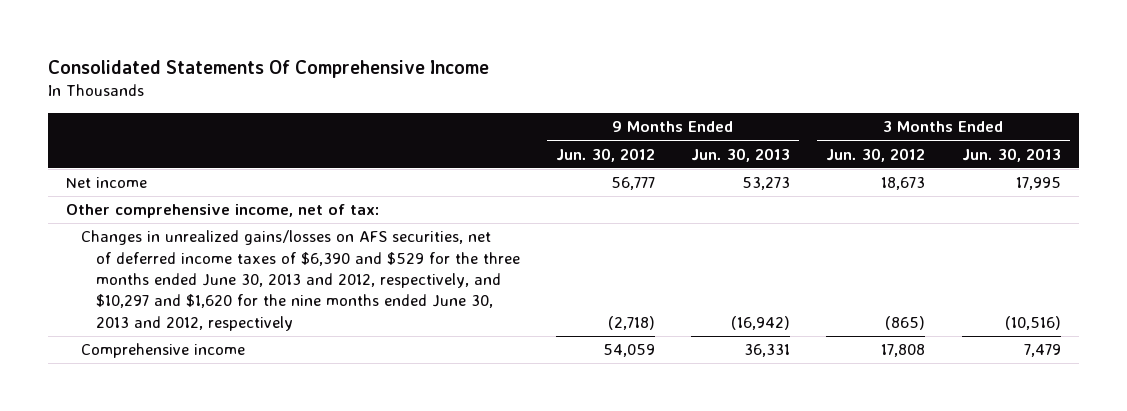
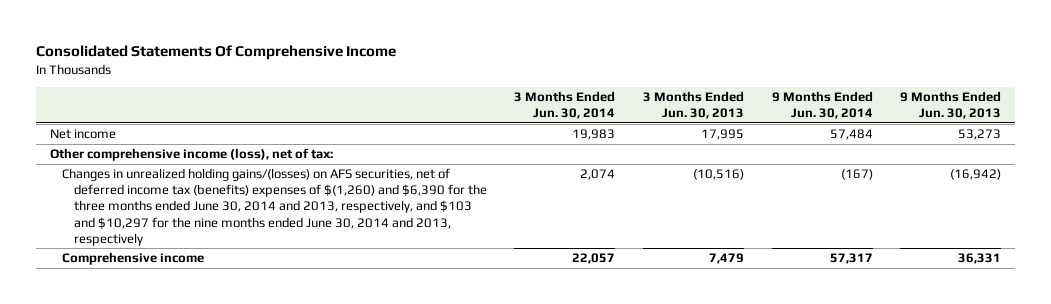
- | 9 Months Ended Jun. 30, 2012 | 9 Months Ended Jun. 30, 2013 | 3 Months Ended Jun. 30, 2012 | 3 Months Ended Jun. 30, 2013
+ | 3 Months Ended Jun. 30, 2014 | 3 Months Ended Jun. 30, 2013 | 9 Months Ended Jun. 30, 2014 | 9 Months Ended Jun. 30, 2013
- Other comprehensive income, net of tax:
- Changes in unrealized gains/losses on AFS securities, net of deferred income taxes of $6,390 and $529 for the three months ended June 30, 2013 and 2012, respectively, and $10,297 and $1,620 for the nine months ended June 30, 2013 and 2012, respectively | (2,718) | (16,942) | (865) | (10,516)
+ Other comprehensive income (loss), net of tax:
+ Changes in unrealized holding gains/(losses) on AFS securities, net of deferred income tax (benefits) expenses of $(1,260) and $6,390 for the three months ended June 30, 2014 and 2013, respectively, and $103 and $10,297 for the nine months ended June 30, 2014 and 2013, respectively | 2,074 | (10,516) | (167) | (16,942)

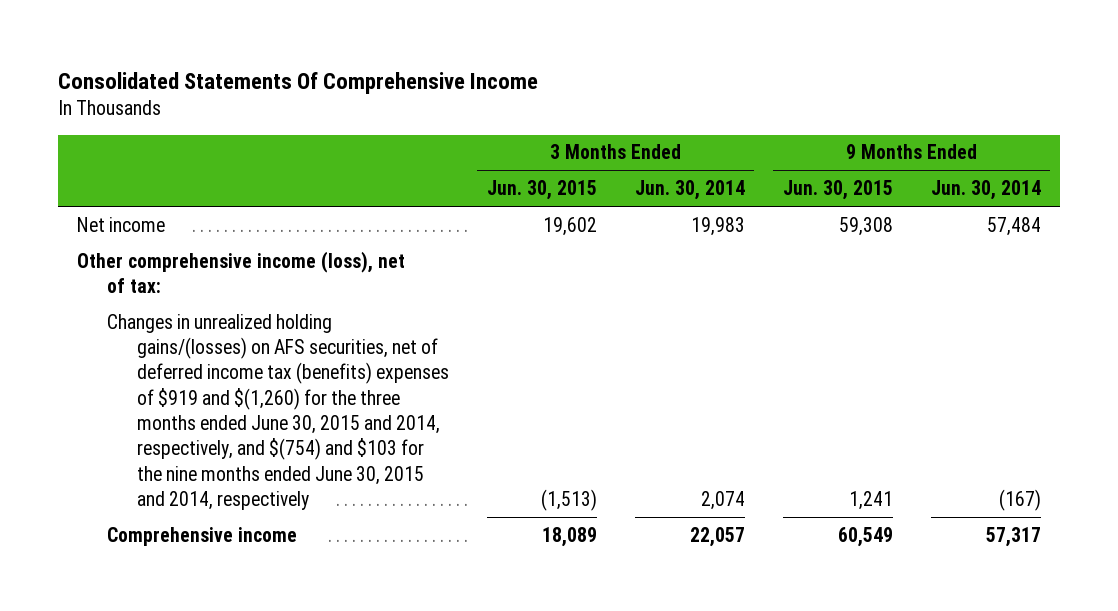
- | 3 Months Ended Jun. 30, 2014 | 3 Months Ended Jun. 30, 2013 | 9 Months Ended Jun. 30, 2014 | 9 Months Ended Jun. 30, 2013
+ | 3 Months Ended Jun. 30, 2015 | 3 Months Ended Jun. 30, 2014 | 9 Months Ended Jun. 30, 2015 | 9 Months Ended Jun. 30, 2014
- Changes in unrealized holding gains/(losses) on AFS securities, net of deferred income tax (benefits) expenses of $(1,260) and $6,390 for the three months ended June 30, 2014 and 2013, respectively, and $103 and $10,297 for the nine months ended June 30, 2014 and 2013, respectively | 2,074 | (10,516) | (167) | (16,942)
+ Changes in unrealized holding gains/(losses) on AFS securities, net of deferred income tax (benefits) expenses of $919 and $(1,260) for the three months ended June 30, 2015 and 2014, respectively, and $(754) and $103 for the nine months ended June 30, 2015 and 2014, respectively | (1,513) | 2,074 | 1,241 | (167)

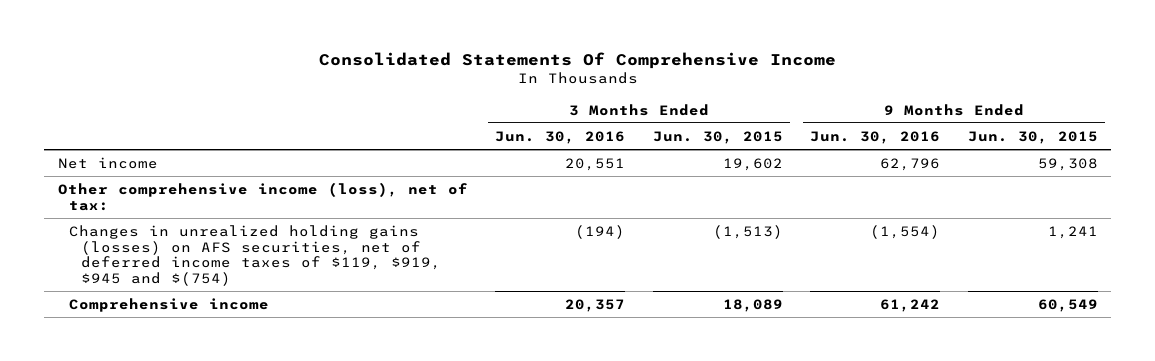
- | 3 Months Ended Jun. 30, 2015 | 3 Months Ended Jun. 30, 2014 | 9 Months Ended Jun. 30, 2015 | 9 Months Ended Jun. 30, 2014
+ | 3 Months Ended Jun. 30, 2016 | 3 Months Ended Jun. 30, 2015 | 9 Months Ended Jun. 30, 2016 | 9 Months Ended Jun. 30, 2015
- Changes in unrealized holding gains/(losses) on AFS securities, net of deferred income tax (benefits) expenses of $919 and $(1,260) for the three months ended June 30, 2015 and 2014, respectively, and $(754) and $103 for the nine months ended June 30, 2015 and 2014, respectively | (1,513) | 2,074 | 1,241 | (167)
+ Changes in unrealized holding gains (losses) on AFS securities, net of deferred income taxes of $119, $919, $945 and $(754) | (194) | (1,513) | (1,554) | 1,241

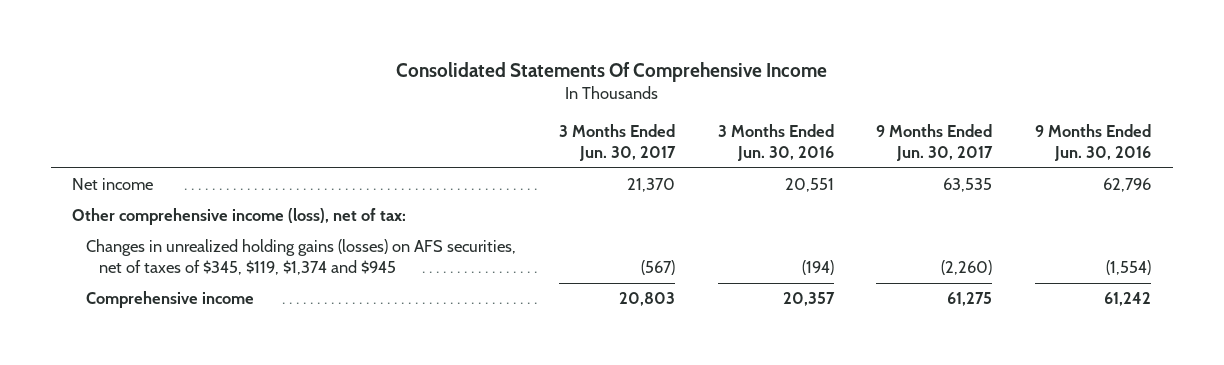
- | 3 Months Ended Jun. 30, 2016 | 3 Months Ended Jun. 30, 2015 | 9 Months Ended Jun. 30, 2016 | 9 Months Ended Jun. 30, 2015
+ | 3 Months Ended Jun. 30, 2017 | 3 Months Ended Jun. 30, 2016 | 9 Months Ended Jun. 30, 2017 | 9 Months Ended Jun. 30, 2016
- Changes in unrealized holding gains (losses) on AFS securities, net of deferred income taxes of $119, $919, $945 and $(754) | (194) | (1,513) | (1,554) | 1,241
+ Changes in unrealized holding gains (losses) on AFS securities, net of taxes of $345, $119, $1,374 and $945 | (567) | (194) | (2,260) | (1,554)

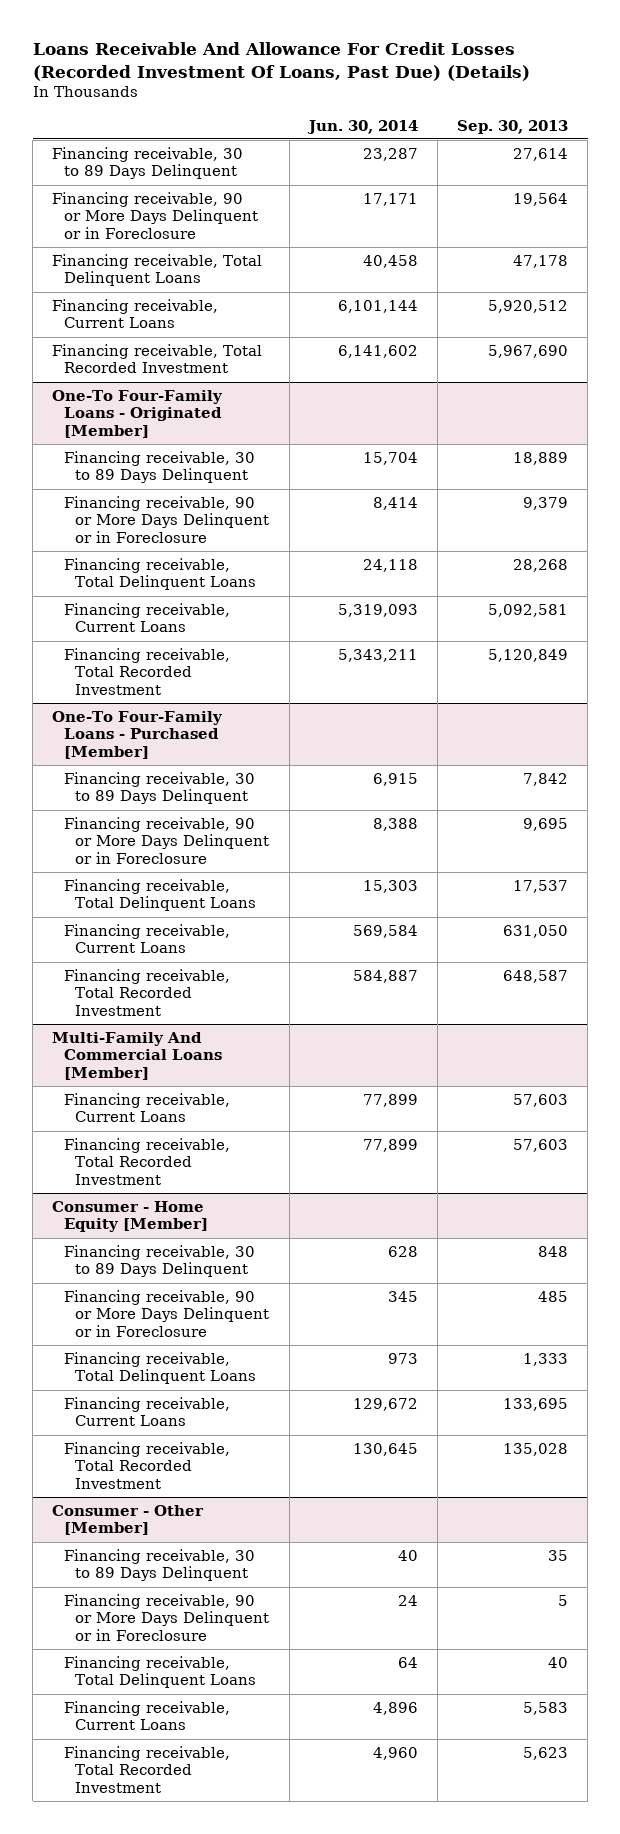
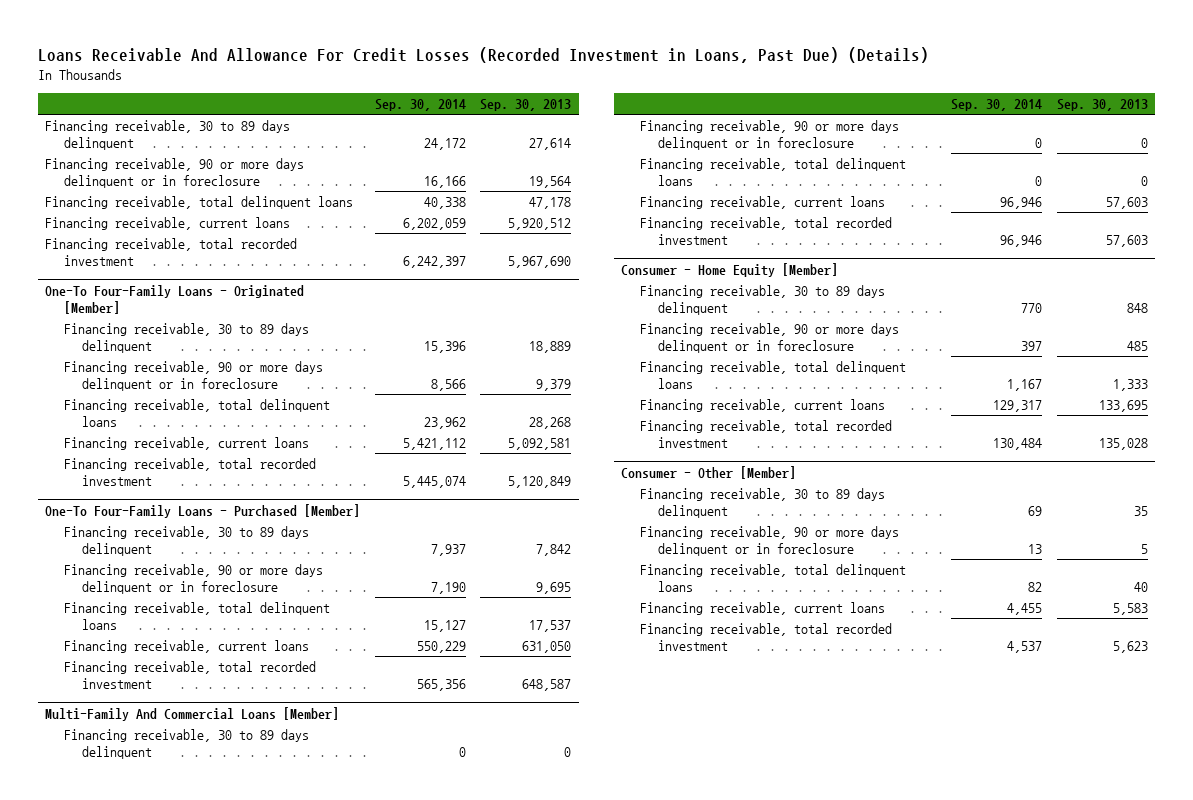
- Loans Receivable And Allowance For Credit Losses (Recorded Investment Of Loans, Past Due) (Details)
+ Loans Receivable And Allowance For Credit Losses (Recorded Investment in Loans, Past Due) (Details)
- | Jun. 30, 2014 | Sep. 30, 2013
+ | Sep. 30, 2014 | Sep. 30, 2013
- Financing receivable, 30 to 89 Days Delinquent | 23,287 | 27,614
- Financing receivable, 90 or More Days Delinquent or in Foreclosure | 17,171 | 19,564
- Financing receivable, Total Delinquent Loans | 40,458 | 47,178
- Financing receivable, Current Loans | 6,101,144 | 5,920,512
- Financing receivable, Total Recorded Investment | 6,141,602 | 5,967,690
+ Financing receivable, 30 to 89 days delinquent | 24,172 | 27,614
+ Financing receivable, 90 or more days delinquent or in foreclosure | 16,166 | 19,564
+ Financing receivable, total delinquent loans | 40,338 | 47,178
+ Financing receivable, current loans | 6,202,059 | 5,920,512
+ Financing receivable, total recorded investment | 6,242,397 | 5,967,690
@ One-To Four-Family Loans - Originated [Member]
- Financing receivable, 30 to 89 Days Delinquent | 15,704 | 18,889
- Financing receivable, 90 or More Days Delinquent or in Foreclosure | 8,414 | 9,379
- Financing receivable, Total Delinquent Loans | 24,118 | 28,268
- Financing receivable, Current Loans | 5,319,093 | 5,092,581
- Financing receivable, Total Recorded Investment | 5,343,211 | 5,120,849
+ Financing receivable, 30 to 89 days delinquent | 15,396 | 18,889
+ Financing receivable, 90 or more days delinquent or in foreclosure | 8,566 | 9,379
+ Financing receivable, total delinquent loans | 23,962 | 28,268
+ Financing receivable, current loans | 5,421,112 | 5,092,581
+ Financing receivable, total recorded investment | 5,445,074 | 5,120,849
@ One-To Four-Family Loans - Purchased [Member]
- Financing receivable, 30 to 89 Days Delinquent | 6,915 | 7,842
- Financing receivable, 90 or More Days Delinquent or in Foreclosure | 8,388 | 9,695
- Financing receivable, Total Delinquent Loans | 15,303 | 17,537
- Financing receivable, Current Loans | 569,584 | 631,050
- Financing receivable, Total Recorded Investment | 584,887 | 648,587
+ Financing receivable, 30 to 89 days delinquent | 7,937 | 7,842
+ Financing receivable, 90 or more days delinquent or in foreclosure | 7,190 | 9,695
+ Financing receivable, total delinquent loans | 15,127 | 17,537
+ Financing receivable, current loans | 550,229 | 631,050
+ Financing receivable, total recorded investment | 565,356 | 648,587
@ Multi-Family And Commercial Loans [Member]
- Financing receivable, Current Loans | 77,899 | 57,603
- Financing receivable, Total Recorded Investment | 77,899 | 57,603
+ Financing receivable, 30 to 89 days delinquent | 0 | 0
+ Financing receivable, 90 or more days delinquent or in foreclosure | 0 | 0
+ Financing receivable, total delinquent loans | 0 | 0
+ Financing receivable, current loans | 96,946 | 57,603
+ Financing receivable, total recorded investment | 96,946 | 57,603
@ Consumer - Home Equity [Member]
- Financing receivable, 30 to 89 Days Delinquent | 628 | 848
- Financing receivable, 90 or More Days Delinquent or in Foreclosure | 345 | 485
- Financing receivable, Total Delinquent Loans | 973 | 1,333
- Financing receivable, Current Loans | 129,672 | 133,695
- Financing receivable, Total Recorded Investment | 130,645 | 135,028
+ Financing receivable, 30 to 89 days delinquent | 770 | 848
+ Financing receivable, 90 or more days delinquent or in foreclosure | 397 | 485
+ Financing receivable, total delinquent loans | 1,167 | 1,333
+ Financing receivable, current loans | 129,317 | 133,695
+ Financing receivable, total recorded investment | 130,484 | 135,028
@ Consumer - Other [Member]
- Financing receivable, 30 to 89 Days Delinquent | 40 | 35
- Financing receivable, 90 or More Days Delinquent or in Foreclosure | 24 | 5
- Financing receivable, Total Delinquent Loans | 64 | 40
- Financing receivable, Current Loans | 4,896 | 5,583
- Financing receivable, Total Recorded Investment | 4,960 | 5,623
+ Financing receivable, 30 to 89 days delinquent | 69 | 35
+ Financing receivable, 90 or more days delinquent or in foreclosure | 13 | 5
+ Financing receivable, total delinquent loans | 82 | 40
+ Financing receivable, current loans | 4,455 | 5,583
+ Financing receivable, total recorded investment | 4,537 | 5,623

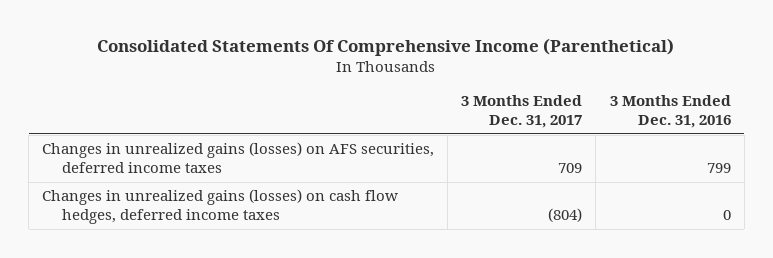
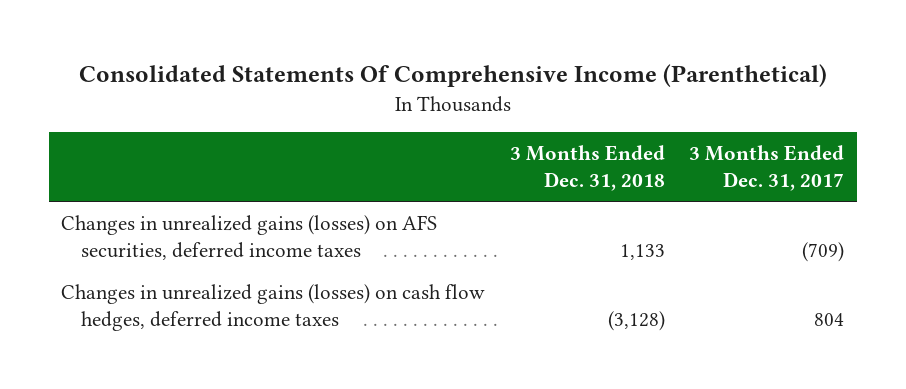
- | 3 Months Ended Dec. 31, 2017 | 3 Months Ended Dec. 31, 2016
+ | 3 Months Ended Dec. 31, 2018 | 3 Months Ended Dec. 31, 2017
- Changes in unrealized gains (losses) on AFS securities, deferred income taxes | 709 | 799
- Changes in unrealized gains (losses) on cash flow hedges, deferred income taxes | (804) | 0
+ Changes in unrealized gains (losses) on AFS securities, deferred income taxes | 1,133 | (709)
+ Changes in unrealized gains (losses) on cash flow hedges, deferred income taxes | (3,128) | 804

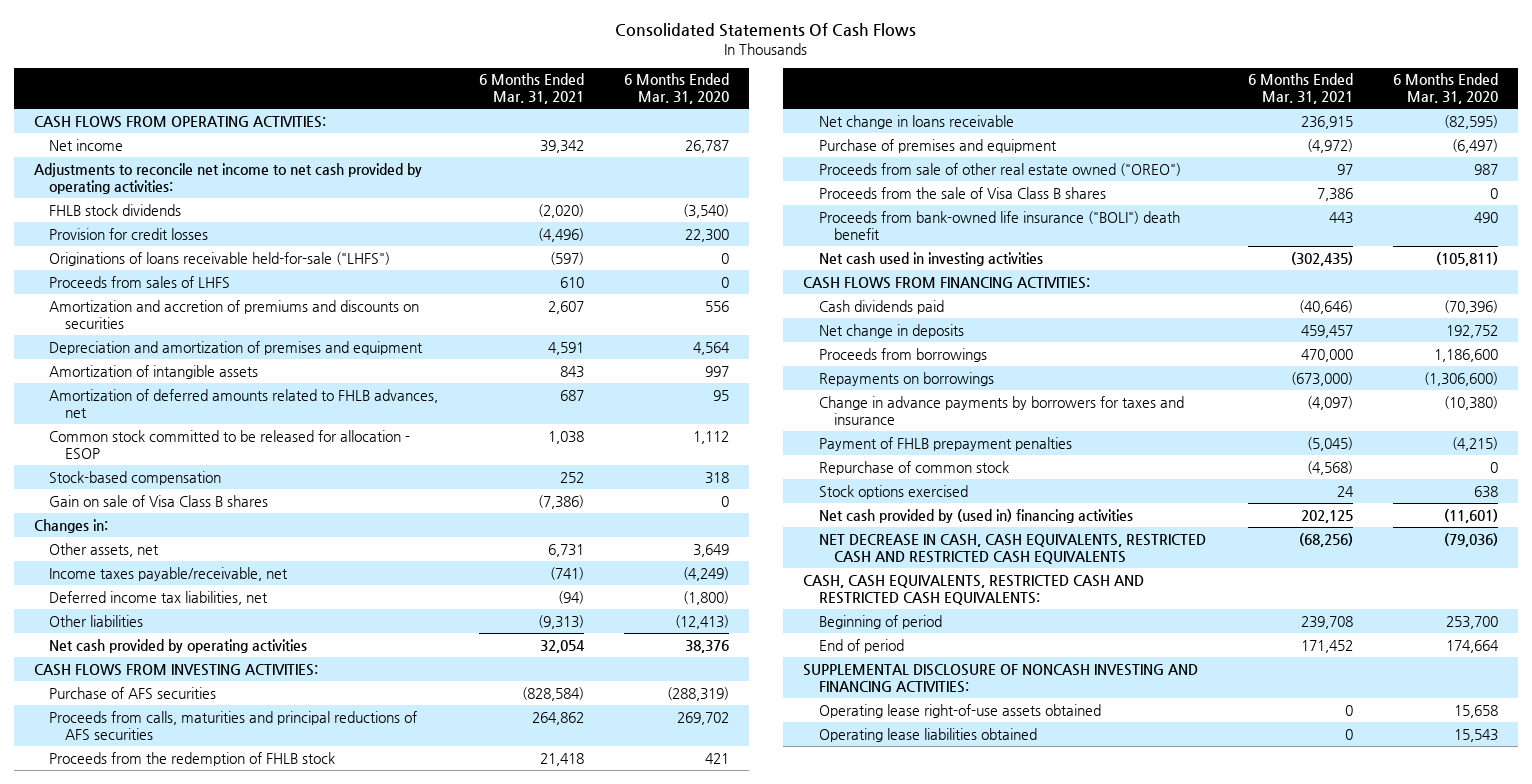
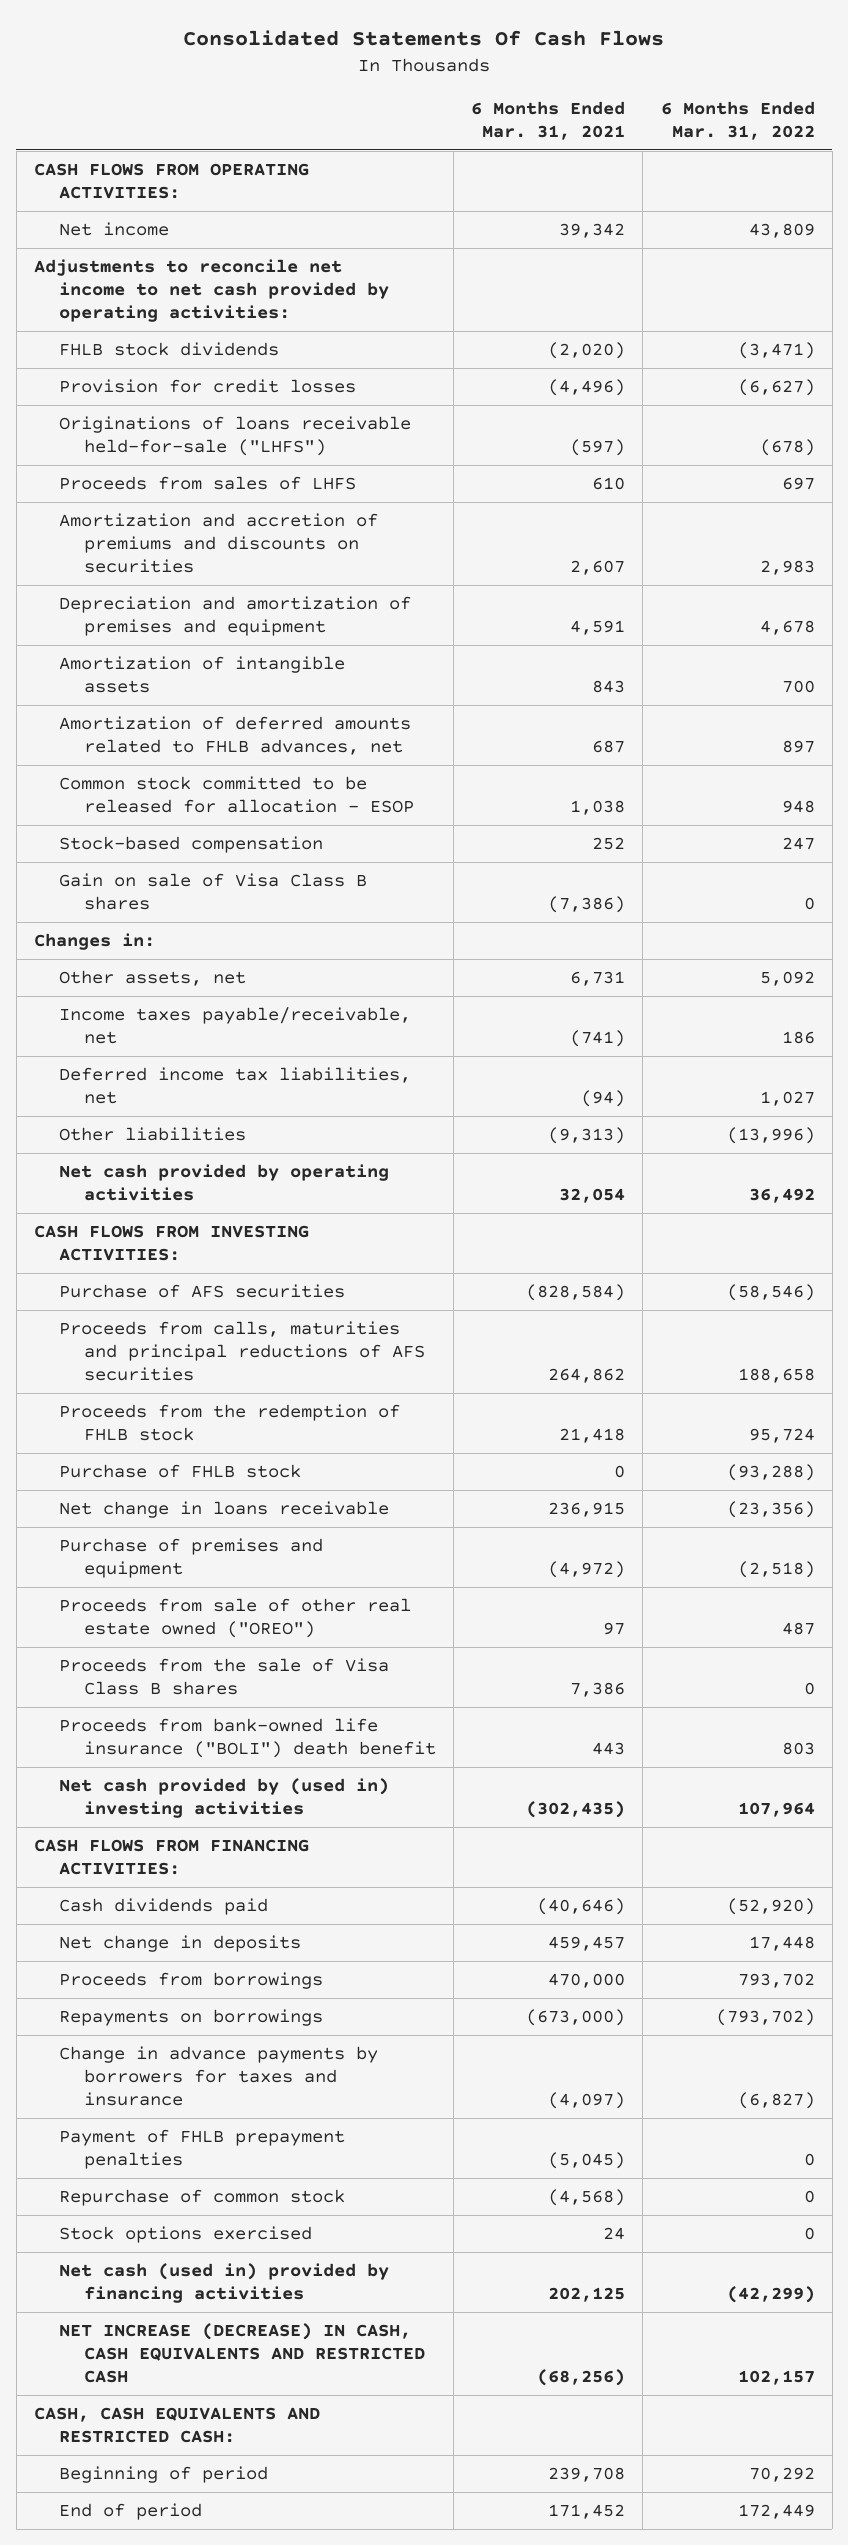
- | 6 Months Ended Mar. 31, 2021 | 6 Months Ended Mar. 31, 2020
+ | 6 Months Ended Mar. 31, 2021 | 6 Months Ended Mar. 31, 2022
+ Purchase of FHLB stock | 0 | (93,288)
- Net cash used in investing activities | (302,435) | (105,811)
+ Net cash provided by (used in) investing activities | (302,435) | 107,964
- Net cash provided by (used in) financing activities | 202,125 | (11,601)
- NET DECREASE IN CASH, CASH EQUIVALENTS, RESTRICTED CASH AND RESTRICTED CASH EQUIVALENTS | (68,256) | (79,036)
- CASH, CASH EQUIVALENTS, RESTRICTED CASH AND RESTRICTED CASH EQUIVALENTS:
+ Net cash (used in) provided by financing activities | 202,125 | (42,299)
+ NET INCREASE (DECREASE) IN CASH, CASH EQUIVALENTS AND RESTRICTED CASH | (68,256) | 102,157
+ CASH, CASH EQUIVALENTS AND RESTRICTED CASH:
- SUPPLEMENTAL DISCLOSURE OF NONCASH INVESTING AND FINANCING ACTIVITIES:
- Operating lease right-of-use assets obtained | 0 | 15,658
- Operating lease liabilities obtained | 0 | 15,543

